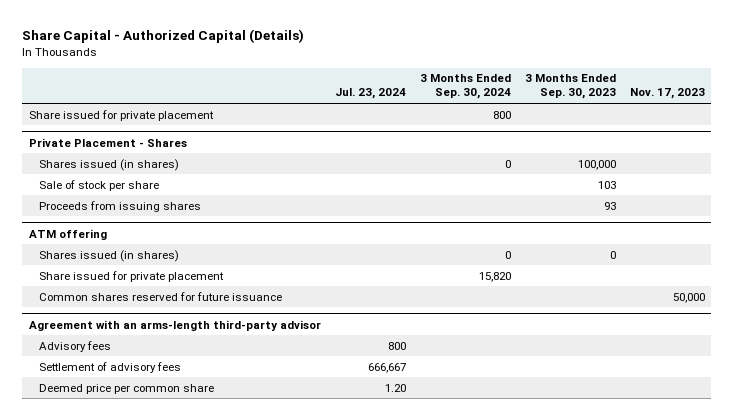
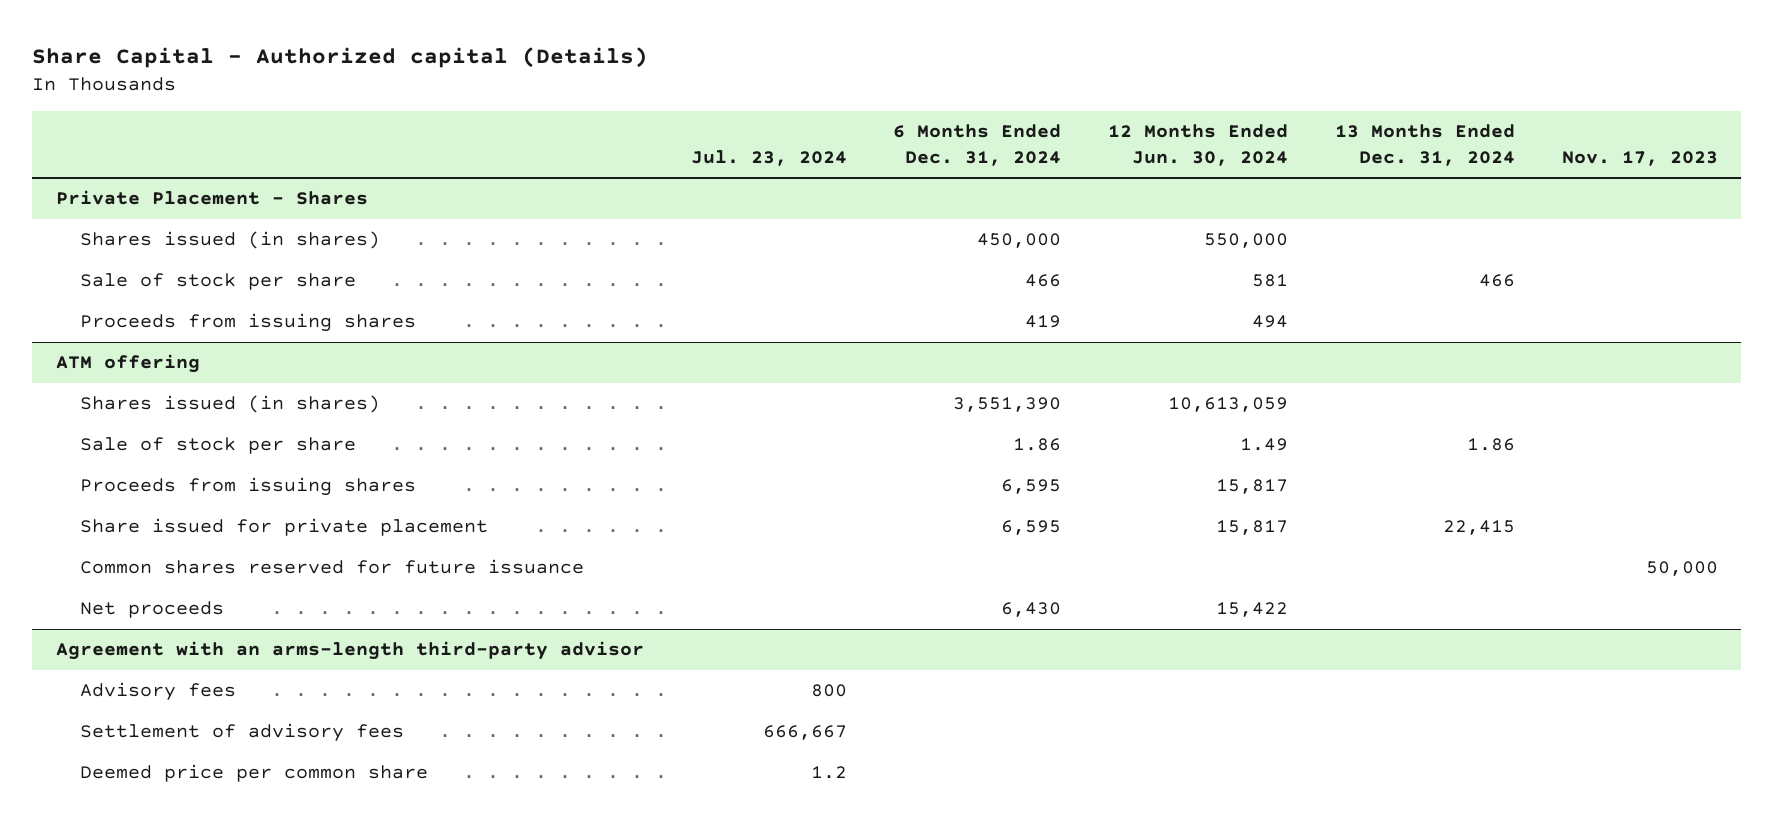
- Share Capital - Authorized Capital (Details)
+ Share Capital - Authorized capital (Details)
- | Jul. 23, 2024 | 3 Months Ended Sep. 30, 2024 | 3 Months Ended Sep. 30, 2023 | Nov. 17, 2023
+ | Jul. 23, 2024 | 6 Months Ended Dec. 31, 2024 | 12 Months Ended Jun. 30, 2024 | 13 Months Ended Dec. 31, 2024 | Nov. 17, 2023
- Share issued for private placement | | 800 | |
@ ATM offering
+ Sale of stock per share | | 1.86 | 1.49 | 1.86 |
+ Proceeds from issuing shares | | 6,595 | 15,817 | |
+ Net proceeds | | 6,430 | 15,422 | |
@ Agreement with an arms-length third-party advisor
- Deemed price per common share | 1.20 | | |
+ Deemed price per common share | 1.2 | | | |

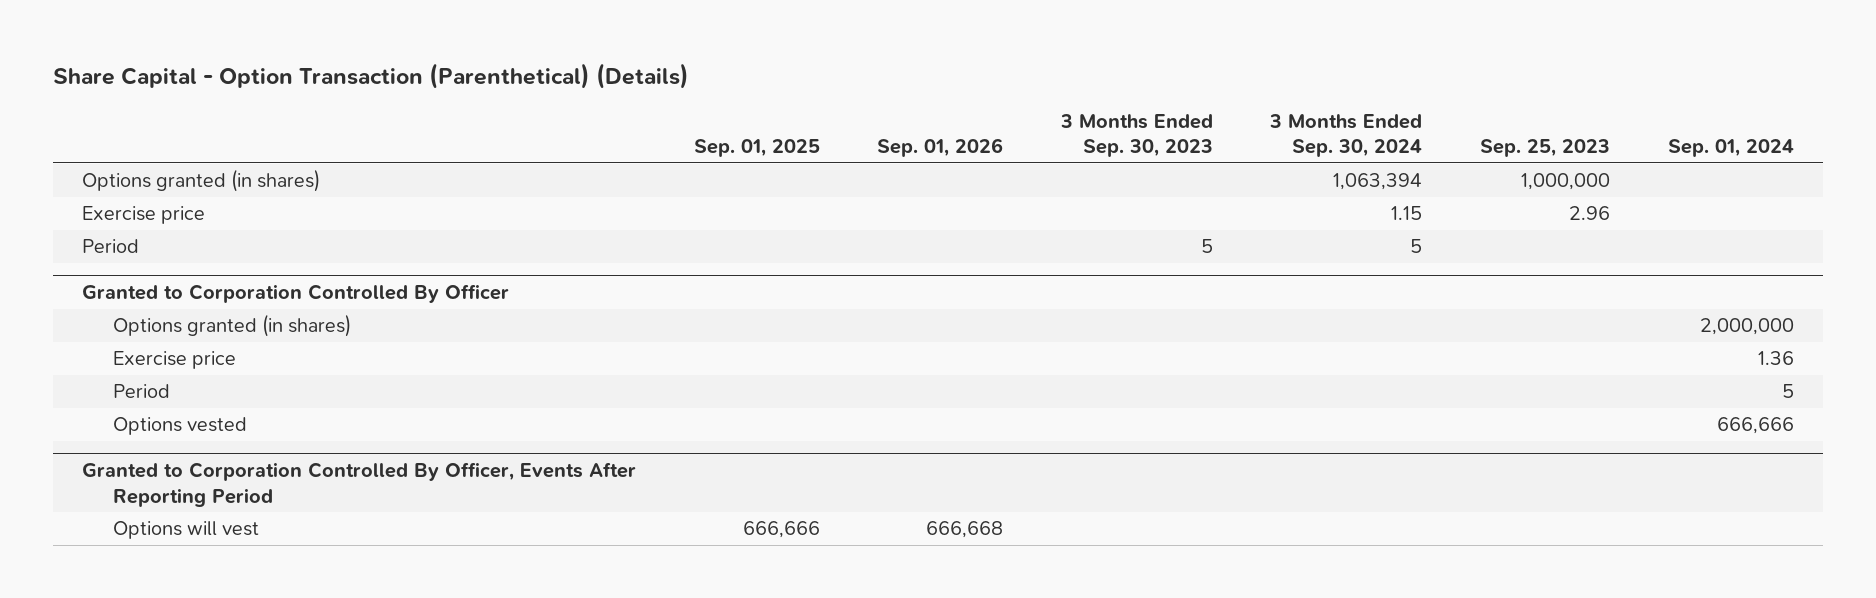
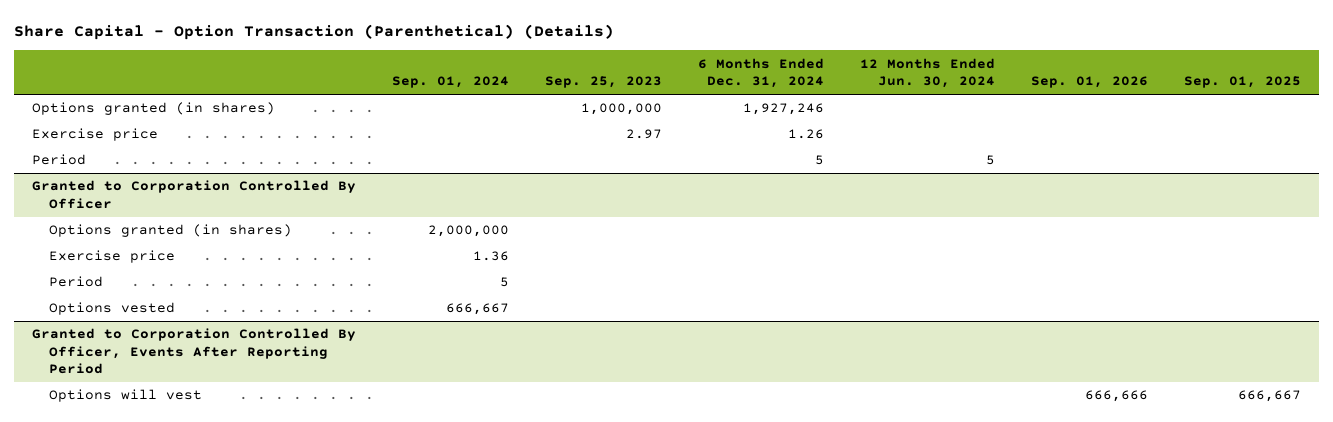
- | Sep. 01, 2025 | Sep. 01, 2026 | 3 Months Ended Sep. 30, 2023 | 3 Months Ended Sep. 30, 2024 | Sep. 25, 2023 | Sep. 01, 2024
+ | Sep. 01, 2024 | Sep. 25, 2023 | 6 Months Ended Dec. 31, 2024 | 12 Months Ended Jun. 30, 2024 | Sep. 01, 2026 | Sep. 01, 2025
- Exercise price | | | | 1.15 | 2.96 |
+ Exercise price | | 2.97 | 1.26 | | |
@ Granted to Corporation Controlled By Officer
- Options vested | | | | | | 666,666
+ Options vested | 666,667 | | | | |
@ Granted to Corporation Controlled By Officer, Events After Reporting Period
- Options will vest | 666,666 | 666,668 | | | |
+ Options will vest | | | | | 666,666 | 666,667

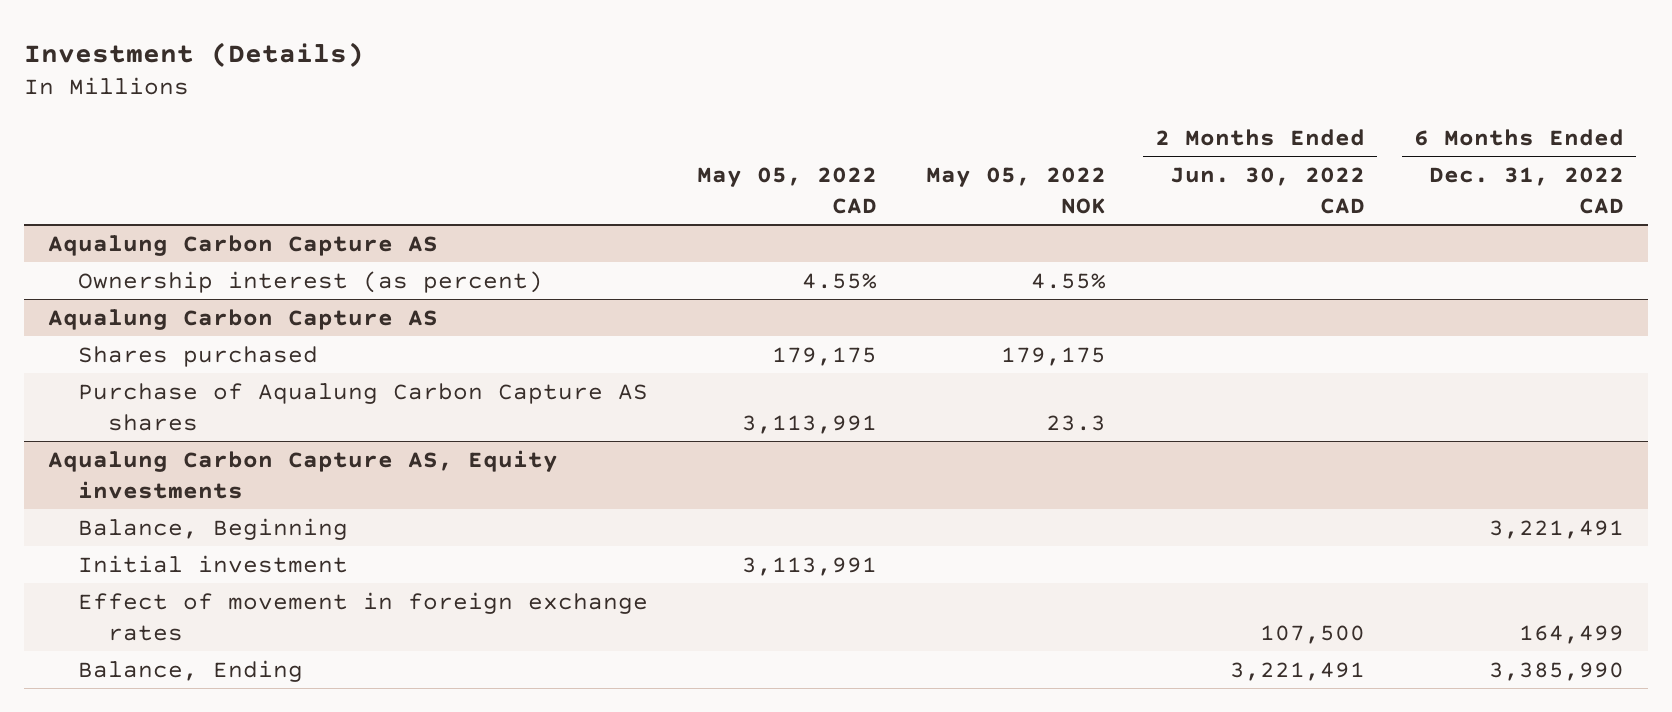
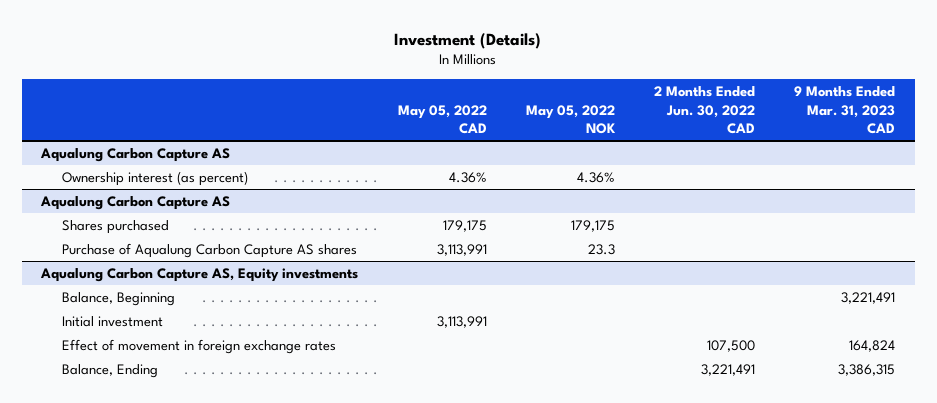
- | May 05, 2022 CAD | May 05, 2022 NOK | 2 Months Ended Jun. 30, 2022 CAD | 6 Months Ended Dec. 31, 2022 CAD
+ | May 05, 2022 CAD | May 05, 2022 NOK | 2 Months Ended Jun. 30, 2022 CAD | 9 Months Ended Mar. 31, 2023 CAD
@ Aqualung Carbon Capture AS
- Ownership interest (as percent) | 4.55% | 4.55% | |
+ Ownership interest (as percent) | 4.36% | 4.36% | |

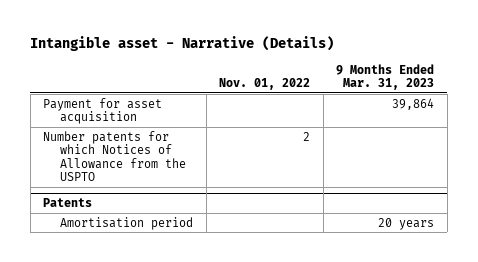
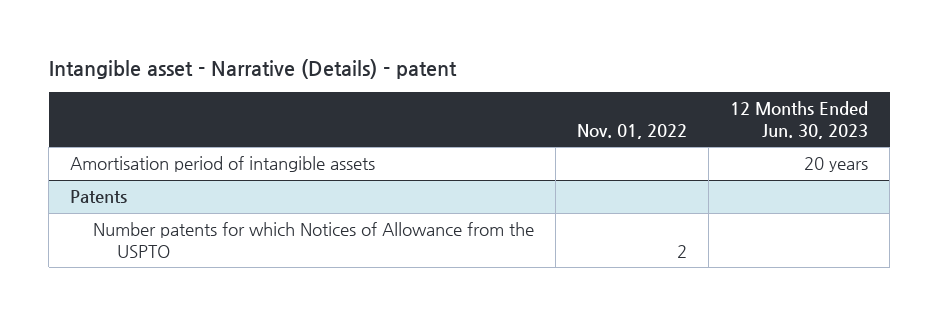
- Intangible asset - Narrative (Details)
+ Intangible asset - Narrative (Details) - patent
- | Nov. 01, 2022 | 9 Months Ended Mar. 31, 2023
+ | Nov. 01, 2022 | 12 Months Ended Jun. 30, 2023
- Payment for asset acquisition | | 39,864
- Number patents for which Notices of Allowance from the USPTO | 2 |
+ Amortisation period of intangible assets | | 20 years
@ Patents
- Amortisation period | | 20 years
+ Number patents for which Notices of Allowance from the USPTO | 2 |

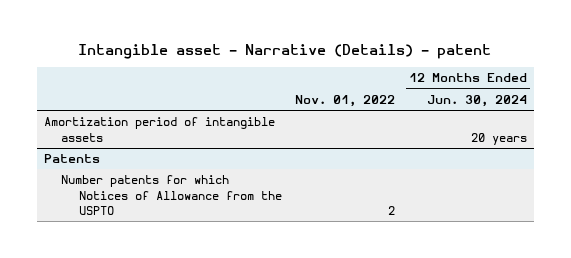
- | Nov. 01, 2022 | 12 Months Ended Jun. 30, 2023
+ | Nov. 01, 2022 | 12 Months Ended Jun. 30, 2024
- Amortisation period of intangible assets | | 20 years
+ Amortization period of intangible assets | | 20 years

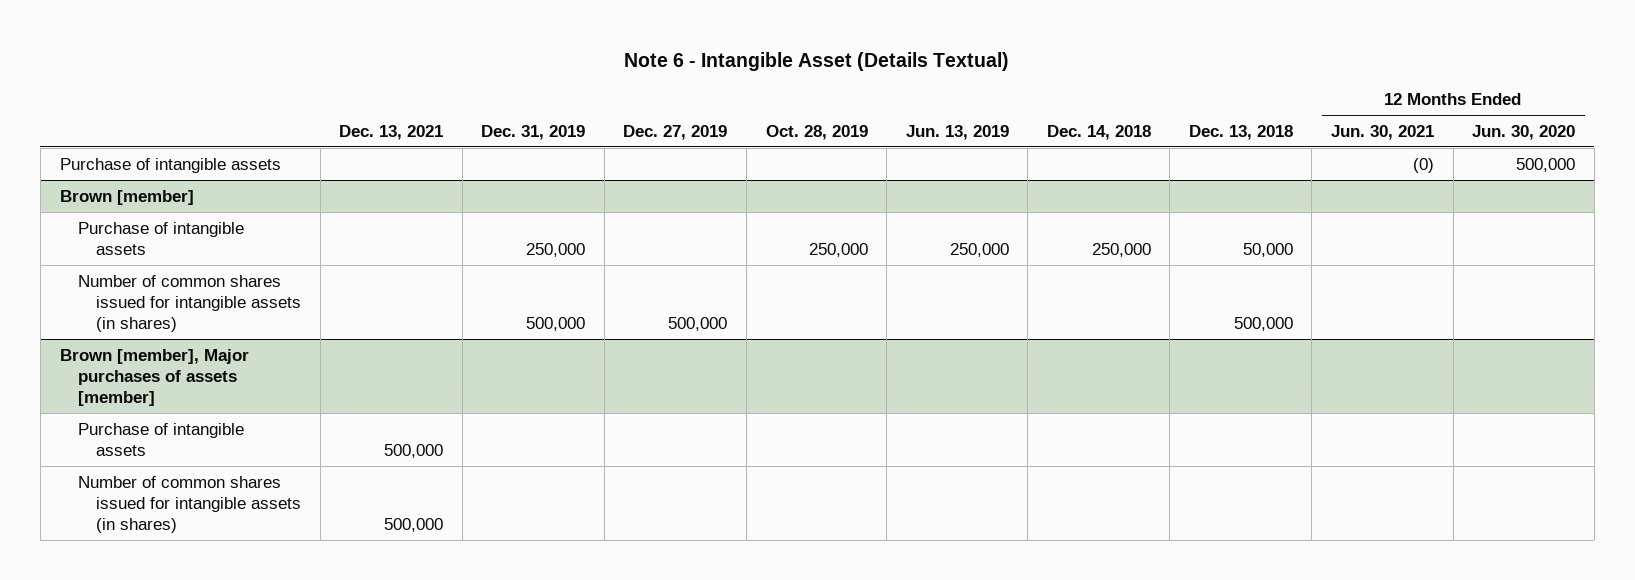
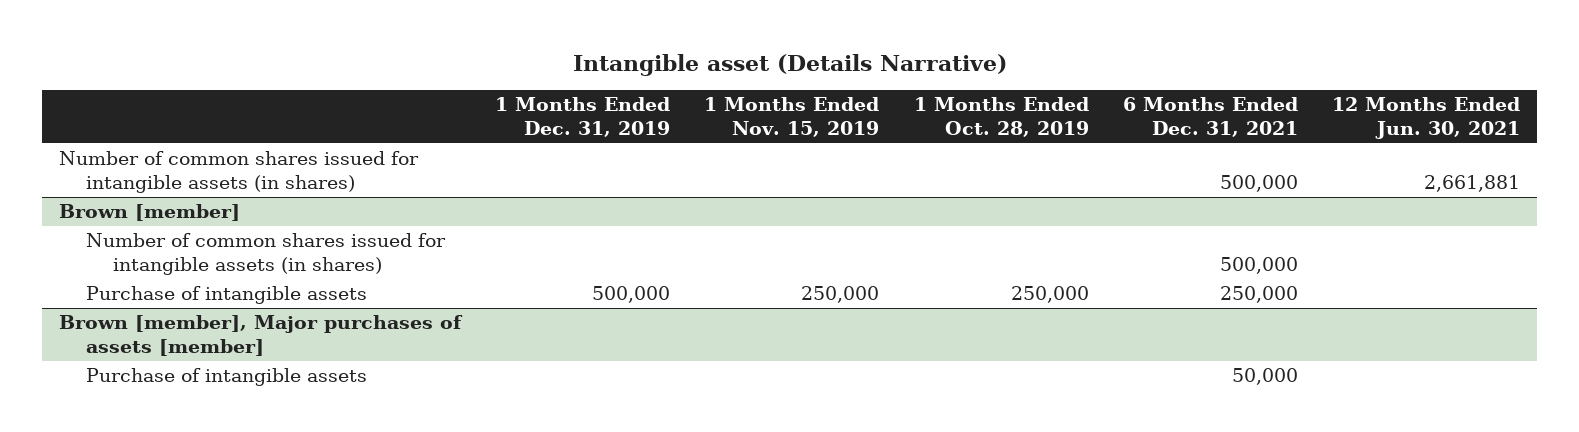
- Note 6 - Intangible Asset (Details Textual)
+ Intangible asset (Details Narrative)
- | Dec. 13, 2021 | Dec. 31, 2019 | Dec. 27, 2019 | Oct. 28, 2019 | Jun. 13, 2019 | Dec. 14, 2018 | Dec. 13, 2018 | 12 Months Ended Jun. 30, 2021 | 12 Months Ended Jun. 30, 2020
+ | 1 Months Ended Dec. 31, 2019 | 1 Months Ended Nov. 15, 2019 | 1 Months Ended Oct. 28, 2019 | 6 Months Ended Dec. 31, 2021 | 12 Months Ended Jun. 30, 2021
- Purchase of intangible assets | | | | | | | | (0) | 500,000
+ Number of common shares issued for intangible assets (in shares) | | | | 500,000 | 2,661,881
@ Brown [member]
moved down: Purchase of intangible assets | 500,000 | 250,000 | 250,000 | 250,000 |
@ Brown [member], Major purchases of assets [member]
- Number of common shares issued for intangible assets (in shares) | 500,000 | | | | | | | |

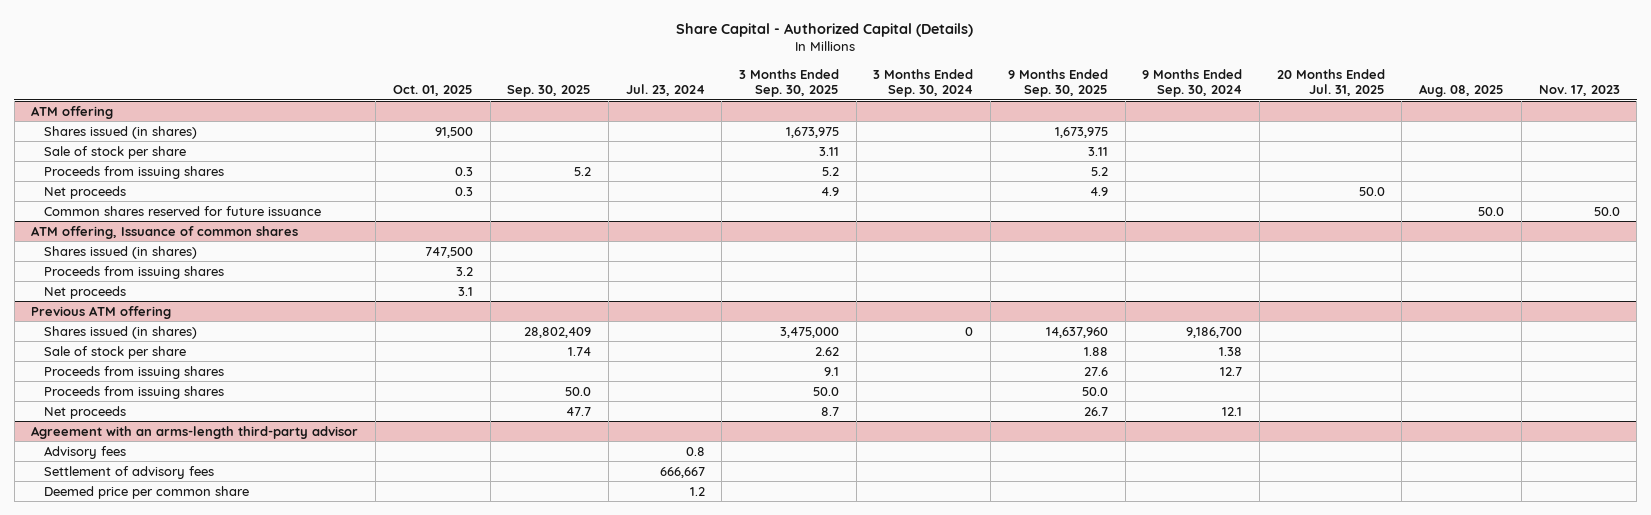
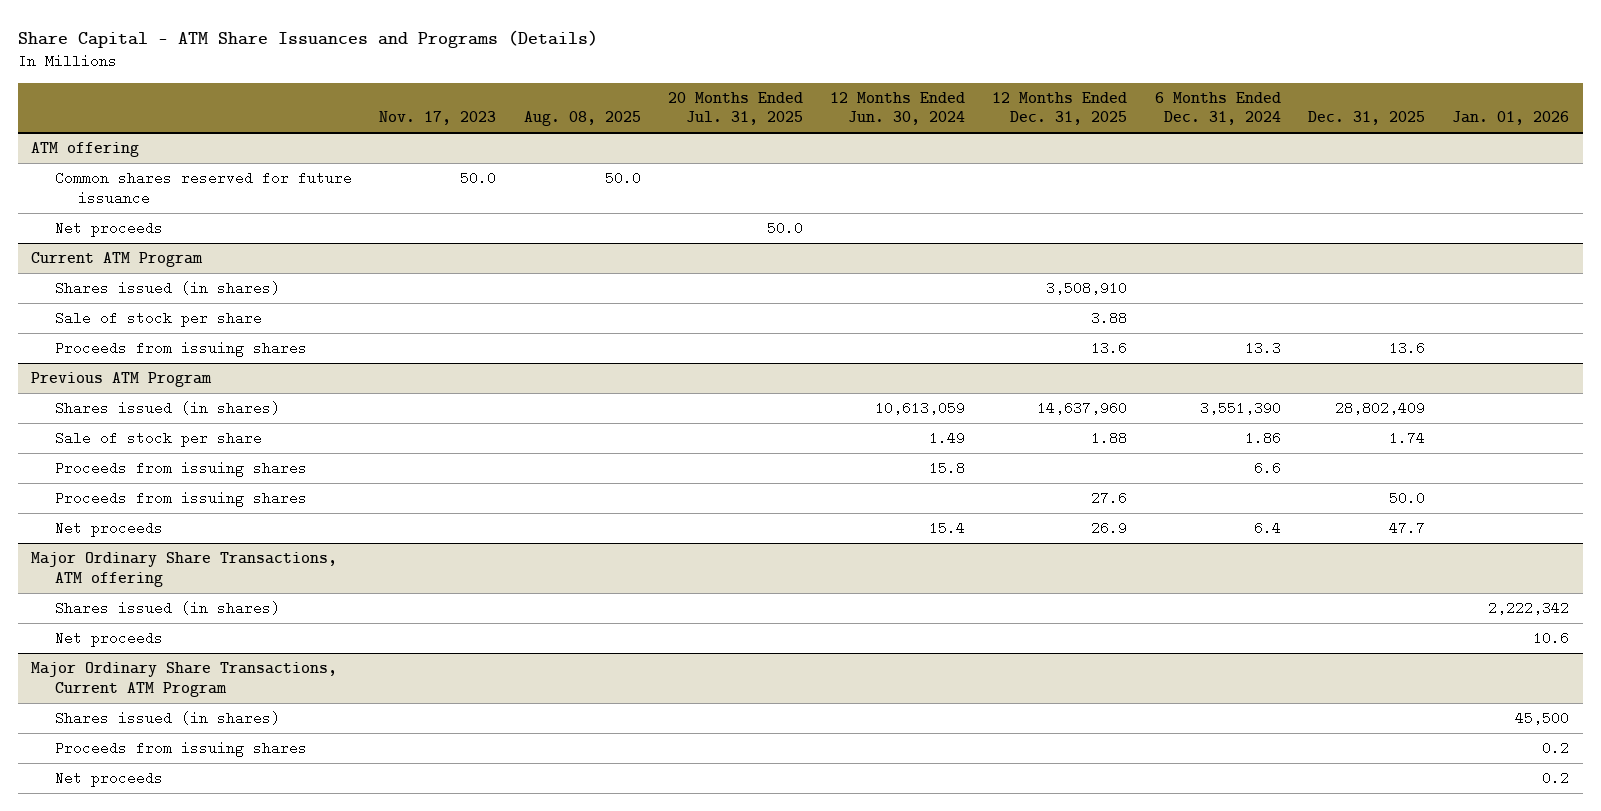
- Share Capital - Authorized Capital (Details)
+ Share Capital - ATM Share Issuances and Programs (Details)
- | Oct. 01, 2025 | Sep. 30, 2025 | Jul. 23, 2024 | 3 Months Ended Sep. 30, 2025 | 3 Months Ended Sep. 30, 2024 | 9 Months Ended Sep. 30, 2025 | 9 Months Ended Sep. 30, 2024 | 20 Months Ended Jul. 31, 2025 | Aug. 08, 2025 | Nov. 17, 2023
+ | Nov. 17, 2023 | Aug. 08, 2025 | 20 Months Ended Jul. 31, 2025 | 12 Months Ended Jun. 30, 2024 | 12 Months Ended Dec. 31, 2025 | 6 Months Ended Dec. 31, 2024 | Dec. 31, 2025 | Jan. 01, 2026
@ ATM offering
- Shares issued (in shares) | 91,500 | | | 1,673,975 | | 1,673,975 | | | |
- Sale of stock per share | | | | 3.11 | | 3.11 | | | |
- Proceeds from issuing shares | 0.3 | 5.2 | | 5.2 | | 5.2 | | | |
- ATM offering, Issuance of common shares
- Shares issued (in shares) | 747,500 | | | | | | | | |
- Proceeds from issuing shares | 3.2 | | | | | | | | |
- Net proceeds | 3.1 | | | | | | | | |
- Previous ATM offering
@ ATM offering
moved down: Net proceeds | | | 50.0 | | | | |
+ Current ATM Program
+ Shares issued (in shares) | | | | | 3,508,910 | | |
+ Sale of stock per share | | | | | 3.88 | | |
+ Proceeds from issuing shares | | | | | 13.6 | 13.3 | 13.6 |
+ Previous ATM Program
- Agreement with an arms-length third-party advisor
- Advisory fees | | | 0.8 | | | | | | |
- Settlement of advisory fees | | | 666,667 | | | | | | |
- Deemed price per common share | | | 1.2 | | | | | | |
+ Major Ordinary Share Transactions, ATM offering
+ Shares issued (in shares) | | | | | | | | 2,222,342
+ Net proceeds | | | | | | | | 10.6
+ Major Ordinary Share Transactions, Current ATM Program
+ Shares issued (in shares) | | | | | | | | 45,500
+ Proceeds from issuing shares | | | | | | | | 0.2
+ Net proceeds | | | | | | | | 0.2

